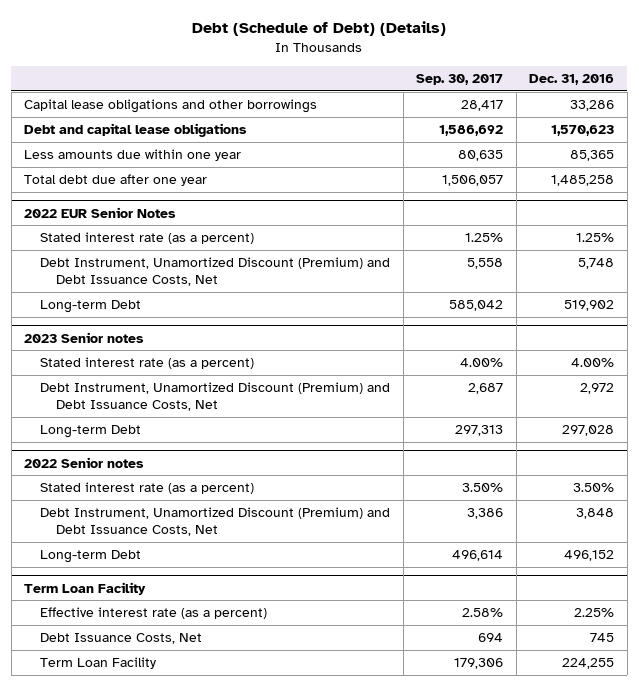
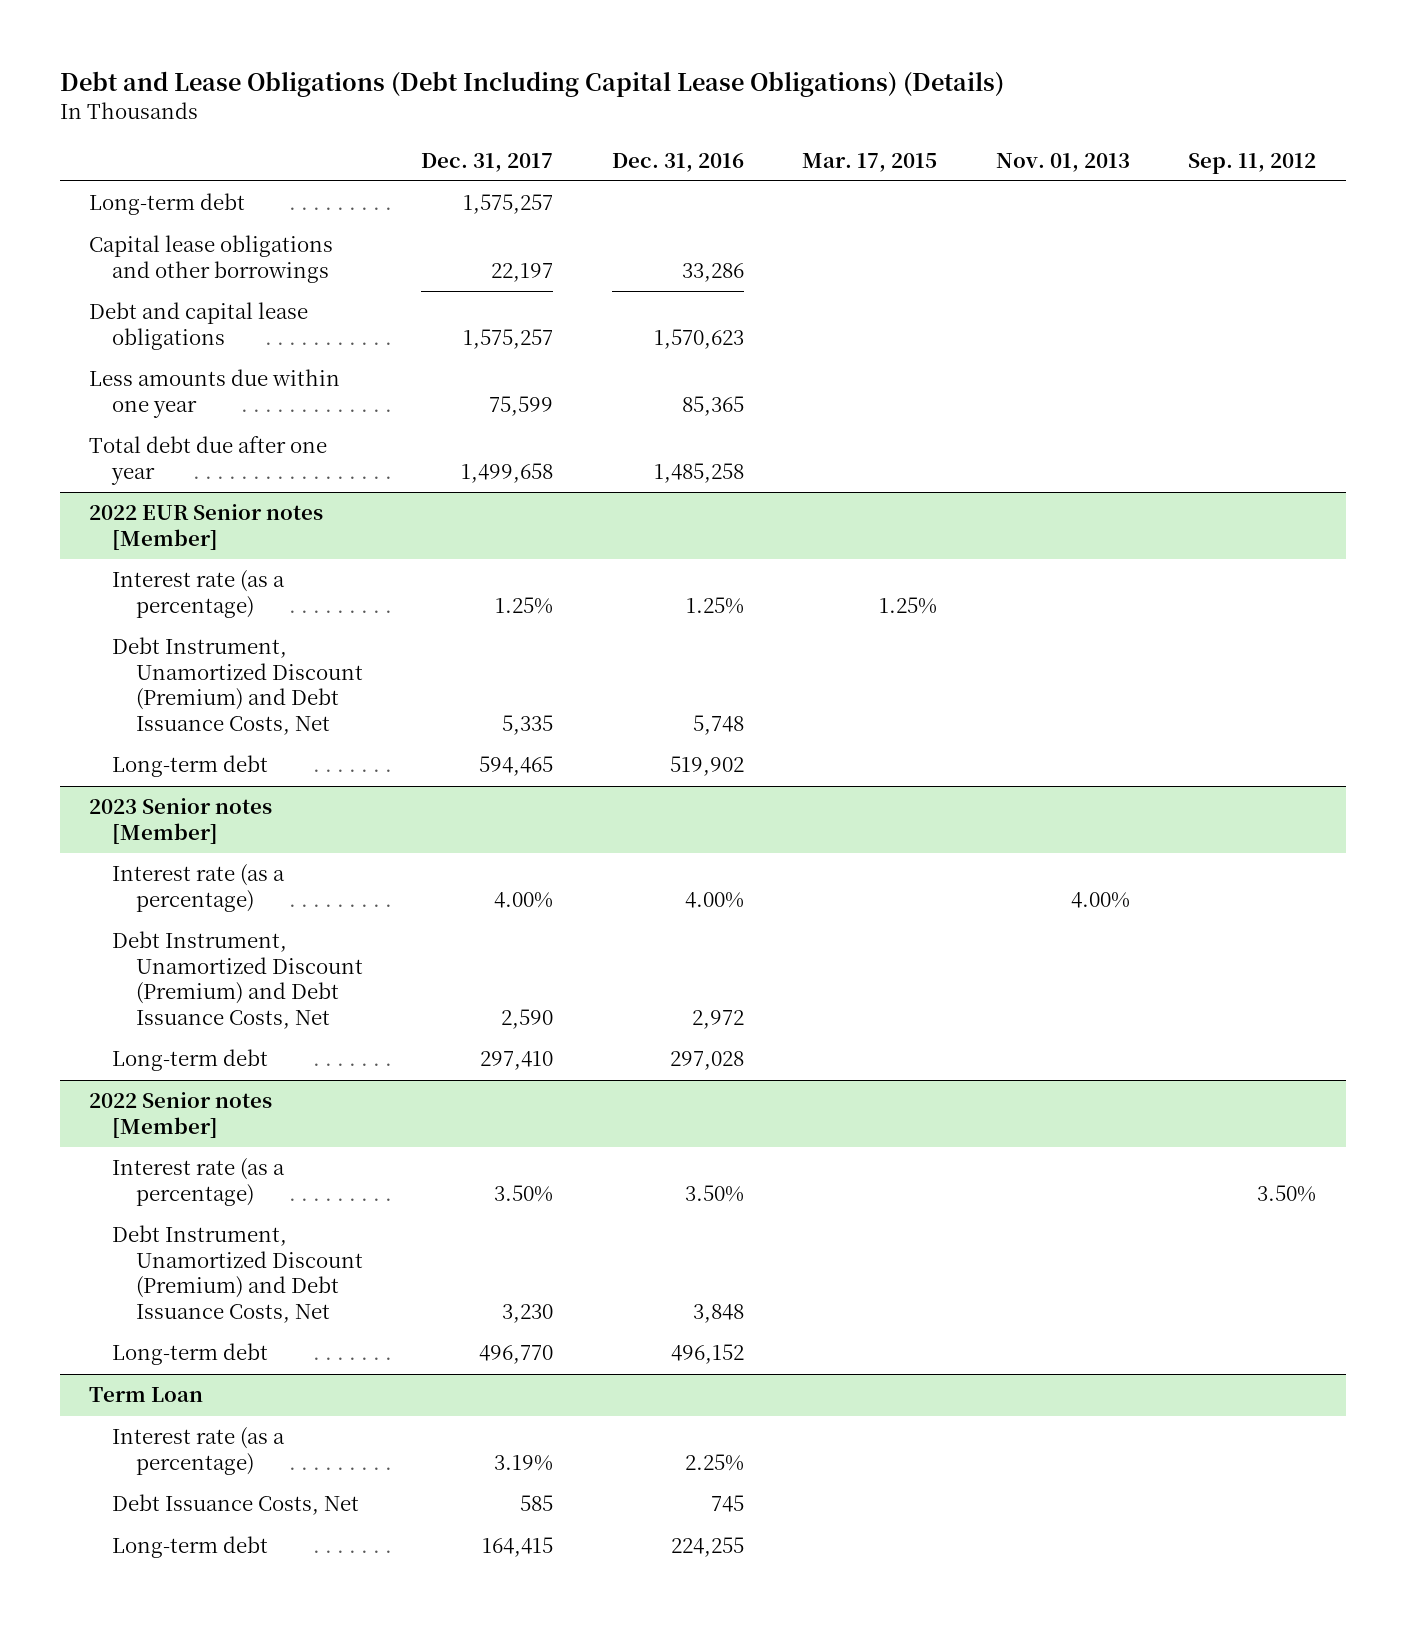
- Debt (Schedule of Debt) (Details)
+ Debt and Lease Obligations (Debt Including Capital Lease Obligations) (Details)
- | Sep. 30, 2017 | Dec. 31, 2016
+ | Dec. 31, 2017 | Dec. 31, 2016 | Mar. 17, 2015 | Nov. 01, 2013 | Sep. 11, 2012
+ Long-term debt | 1,575,257 | | | |
- 2022 EUR Senior Notes
- Stated interest rate (as a percent) | 1.25% | 1.25%
+ 2022 EUR Senior notes [Member]
+ Interest rate (as a percentage) | 1.25% | 1.25% | 1.25% | |
- Long-term Debt | 585,042 | 519,902
- 2023 Senior notes
- Stated interest rate (as a percent) | 4.00% | 4.00%
+ Long-term debt | 594,465 | 519,902 | | |
+ 2023 Senior notes [Member]
+ Interest rate (as a percentage) | 4.00% | 4.00% | | 4.00% |
- Long-term Debt | 297,313 | 297,028
- 2022 Senior notes
- Stated interest rate (as a percent) | 3.50% | 3.50%
+ Long-term debt | 297,410 | 297,028 | | |
+ 2022 Senior notes [Member]
+ Interest rate (as a percentage) | 3.50% | 3.50% | | | 3.50%
- Long-term Debt | 496,614 | 496,152
- Term Loan Facility
- Effective interest rate (as a percent) | 2.58% | 2.25%
+ Long-term debt | 496,770 | 496,152 | | |
+ Term Loan
+ Interest rate (as a percentage) | 3.19% | 2.25% | | |
- Term Loan Facility | 179,306 | 224,255
+ Long-term debt | 164,415 | 224,255 | | |

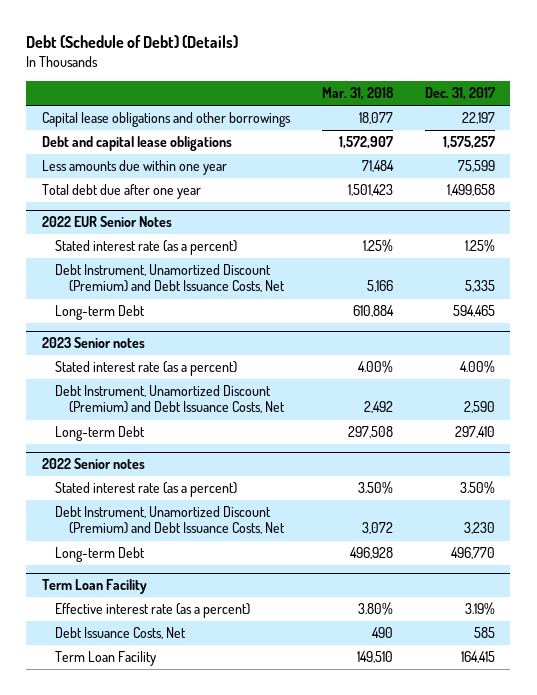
- Debt and Lease Obligations (Debt Including Capital Lease Obligations) (Details)
+ Debt (Schedule of Debt) (Details)
- | Dec. 31, 2017 | Dec. 31, 2016 | Mar. 17, 2015 | Nov. 01, 2013 | Sep. 11, 2012
+ | Mar. 31, 2018 | Dec. 31, 2017
- Long-term debt | 1,575,257 | | | |
- 2022 EUR Senior notes [Member]
- Interest rate (as a percentage) | 1.25% | 1.25% | 1.25% | |
+ 2022 EUR Senior Notes
+ Stated interest rate (as a percent) | 1.25% | 1.25%
- Long-term debt | 594,465 | 519,902 | | |
- 2023 Senior notes [Member]
- Interest rate (as a percentage) | 4.00% | 4.00% | | 4.00% |
+ Long-term Debt | 610,884 | 594,465
+ 2023 Senior notes
+ Stated interest rate (as a percent) | 4.00% | 4.00%
- Long-term debt | 297,410 | 297,028 | | |
- 2022 Senior notes [Member]
- Interest rate (as a percentage) | 3.50% | 3.50% | | | 3.50%
+ Long-term Debt | 297,508 | 297,410
+ 2022 Senior notes
+ Stated interest rate (as a percent) | 3.50% | 3.50%
- Long-term debt | 496,770 | 496,152 | | |
- Term Loan
- Interest rate (as a percentage) | 3.19% | 2.25% | | |
+ Long-term Debt | 496,928 | 496,770
+ Term Loan Facility
+ Effective interest rate (as a percent) | 3.80% | 3.19%
- Long-term debt | 164,415 | 224,255 | | |
+ Term Loan Facility | 149,510 | 164,415

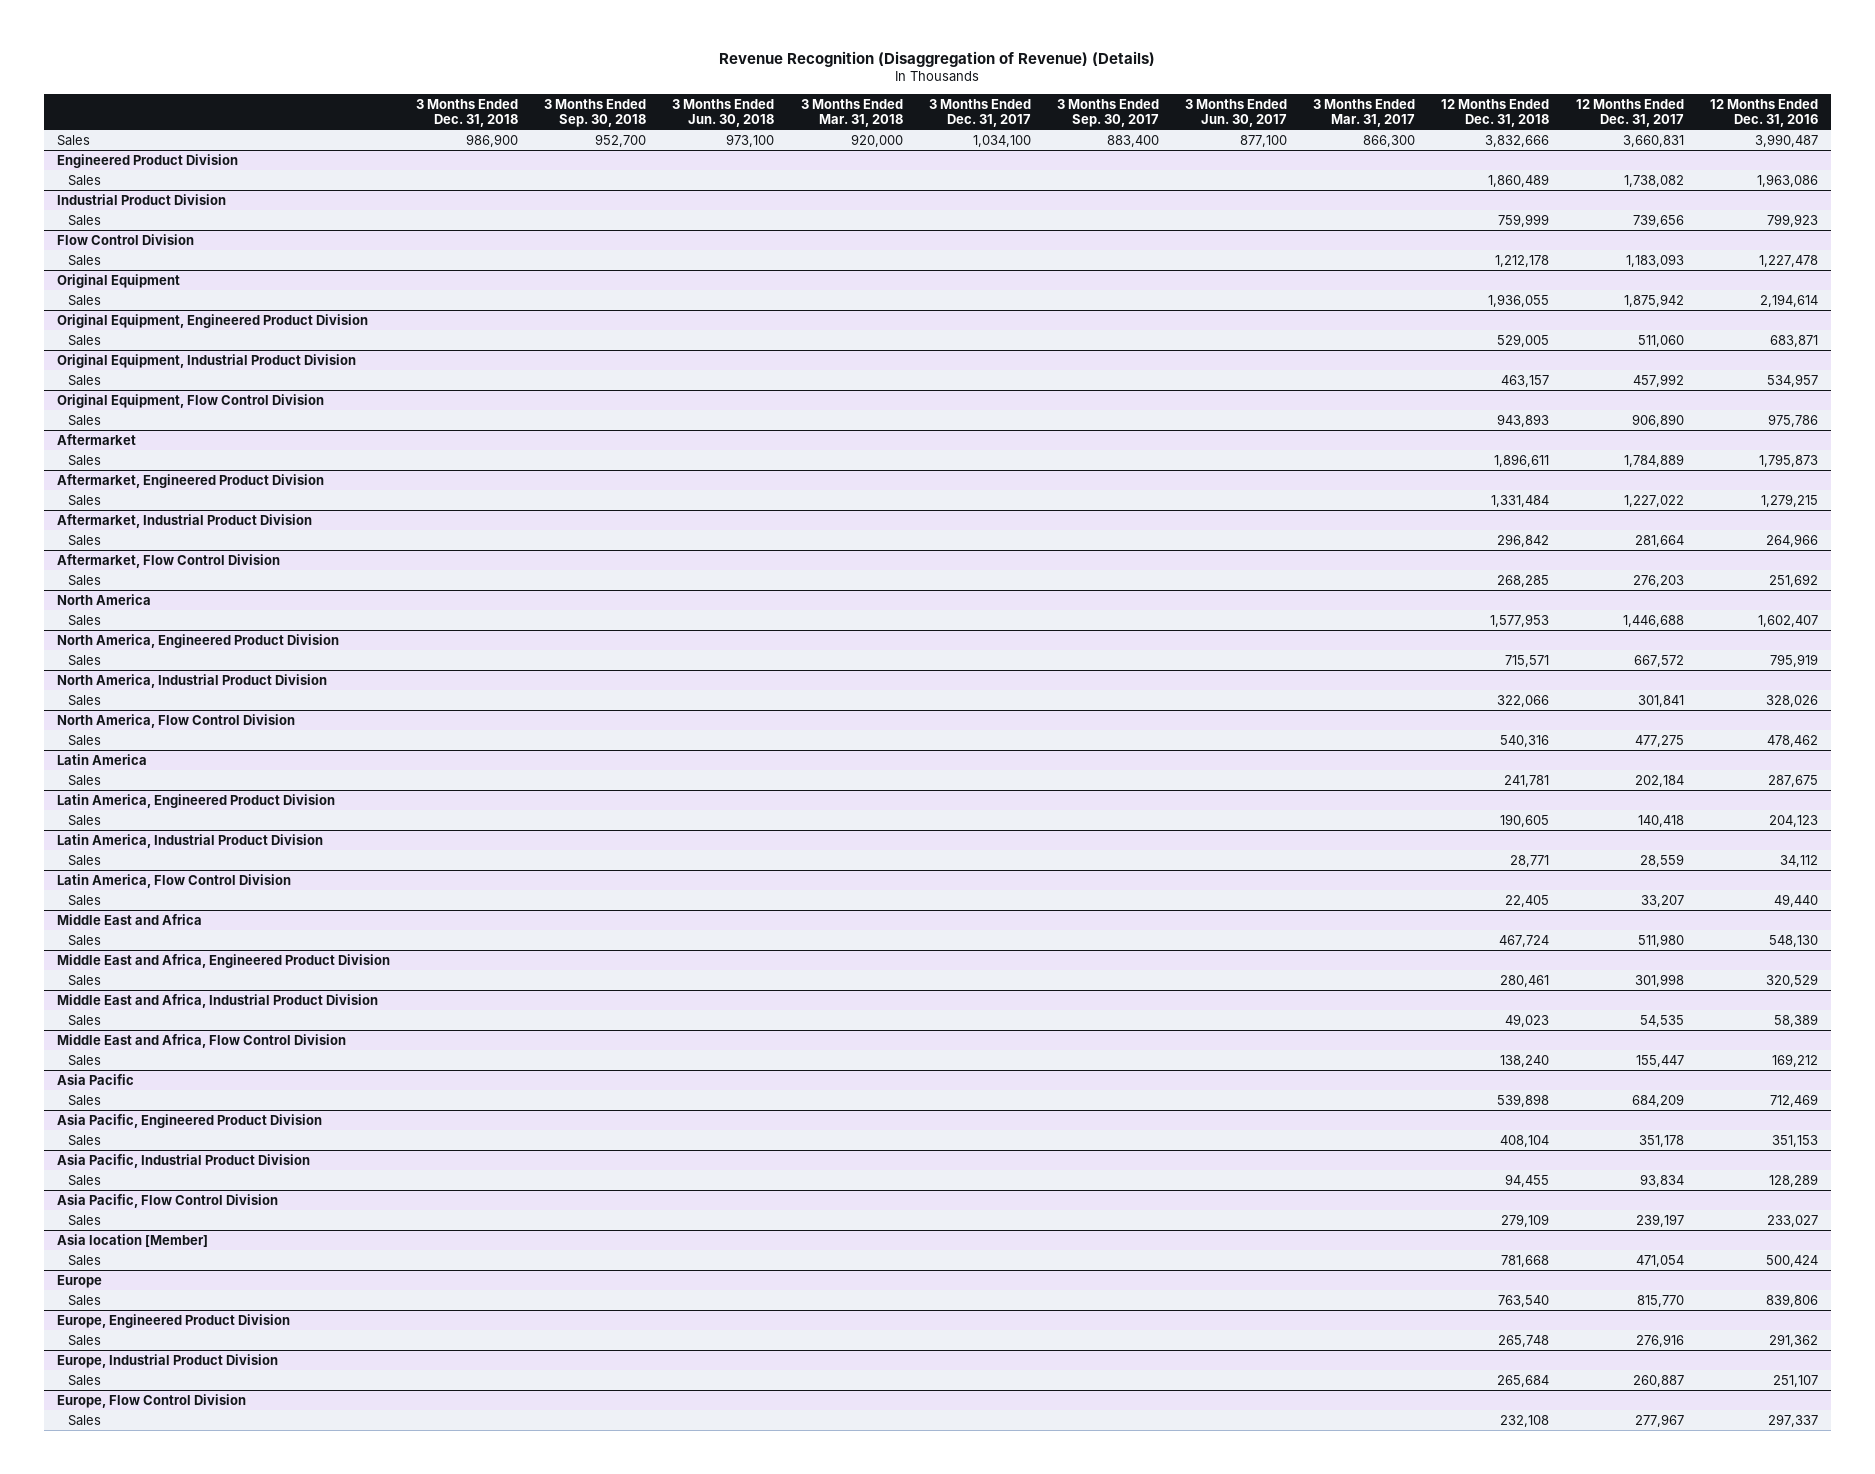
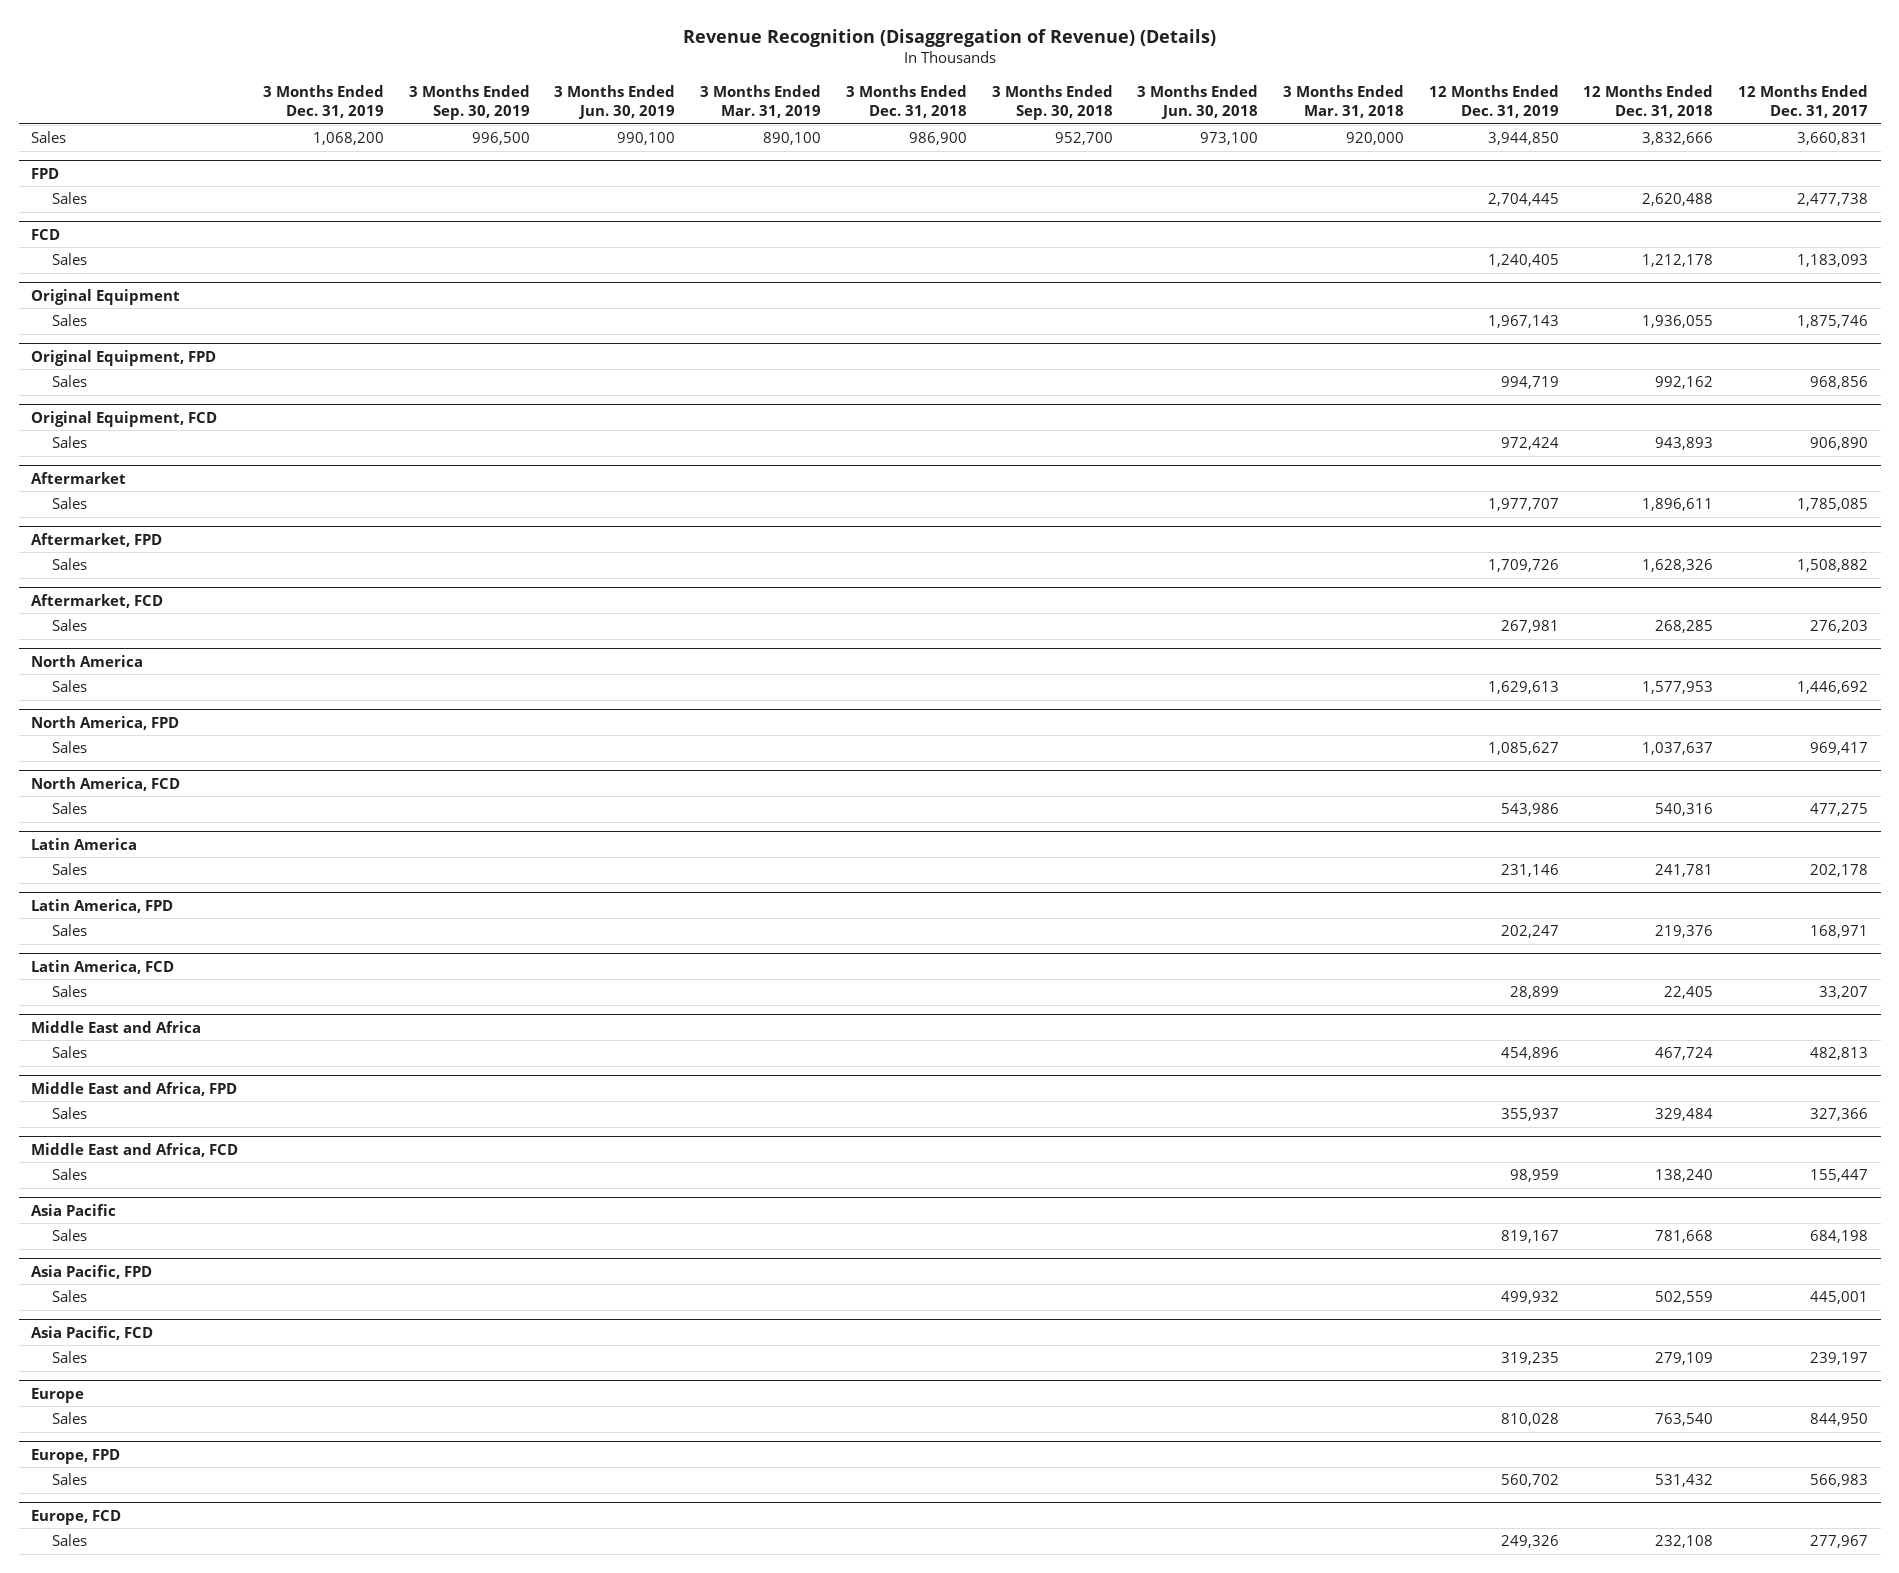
- | 3 Months Ended Dec. 31, 2018 | 3 Months Ended Sep. 30, 2018 | 3 Months Ended Jun. 30, 2018 | 3 Months Ended Mar. 31, 2018 | 3 Months Ended Dec. 31, 2017 | 3 Months Ended Sep. 30, 2017 | 3 Months Ended Jun. 30, 2017 | 3 Months Ended Mar. 31, 2017 | 12 Months Ended Dec. 31, 2018 | 12 Months Ended Dec. 31, 2017 | 12 Months Ended Dec. 31, 2016
+ | 3 Months Ended Dec. 31, 2019 | 3 Months Ended Sep. 30, 2019 | 3 Months Ended Jun. 30, 2019 | 3 Months Ended Mar. 31, 2019 | 3 Months Ended Dec. 31, 2018 | 3 Months Ended Sep. 30, 2018 | 3 Months Ended Jun. 30, 2018 | 3 Months Ended Mar. 31, 2018 | 12 Months Ended Dec. 31, 2019 | 12 Months Ended Dec. 31, 2018 | 12 Months Ended Dec. 31, 2017
- Engineered Product Division
- Sales | | | | | | | | | 1,860,489 | 1,738,082 | 1,963,086
- Industrial Product Division
- Sales | | | | | | | | | 759,999 | 739,656 | 799,923
- Flow Control Division
+ FPD
+ Sales | | | | | | | | | 2,704,445 | 2,620,488 | 2,477,738
+ FCD
@ Original Equipment
- Sales | | | | | | | | | 1,936,055 | 1,875,942 | 2,194,614
- Original Equipment, Engineered Product Division
- Sales | | | | | | | | | 529,005 | 511,060 | 683,871
- Original Equipment, Industrial Product Division
- Sales | | | | | | | | | 463,157 | 457,992 | 534,957
- Original Equipment, Flow Control Division
@ Original Equipment
+ Sales | | | | | | | | | 1,967,143 | 1,936,055 | 1,875,746
+ Original Equipment, FPD
+ Sales | | | | | | | | | 994,719 | 992,162 | 968,856
+ Original Equipment, FCD
@ Aftermarket
- Sales | | | | | | | | | 1,896,611 | 1,784,889 | 1,795,873
- Aftermarket, Engineered Product Division
- Sales | | | | | | | | | 1,331,484 | 1,227,022 | 1,279,215
- Aftermarket, Industrial Product Division
- Sales | | | | | | | | | 296,842 | 281,664 | 264,966
- Aftermarket, Flow Control Division
@ Aftermarket
+ Sales | | | | | | | | | 1,977,707 | 1,896,611 | 1,785,085
+ Aftermarket, FPD
+ Sales | | | | | | | | | 1,709,726 | 1,628,326 | 1,508,882
+ Aftermarket, FCD
@ North America
- Sales | | | | | | | | | 1,577,953 | 1,446,688 | 1,602,407
- North America, Engineered Product Division
- Sales | | | | | | | | | 715,571 | 667,572 | 795,919
- North America, Industrial Product Division
- Sales | | | | | | | | | 322,066 | 301,841 | 328,026
- North America, Flow Control Division
@ North America
+ Sales | | | | | | | | | 1,629,613 | 1,577,953 | 1,446,692
+ North America, FPD
+ Sales | | | | | | | | | 1,085,627 | 1,037,637 | 969,417
+ North America, FCD
@ Latin America
- Sales | | | | | | | | | 241,781 | 202,184 | 287,675
- Latin America, Engineered Product Division
- Sales | | | | | | | | | 190,605 | 140,418 | 204,123
- Latin America, Industrial Product Division
- Sales | | | | | | | | | 28,771 | 28,559 | 34,112
- Latin America, Flow Control Division
@ Latin America
+ Sales | | | | | | | | | 231,146 | 241,781 | 202,178
+ Latin America, FPD
+ Sales | | | | | | | | | 202,247 | 219,376 | 168,971
+ Latin America, FCD
@ Middle East and Africa
- Sales | | | | | | | | | 467,724 | 511,980 | 548,130
- Middle East and Africa, Engineered Product Division
- Sales | | | | | | | | | 280,461 | 301,998 | 320,529
- Middle East and Africa, Industrial Product Division
- Sales | | | | | | | | | 49,023 | 54,535 | 58,389
- Middle East and Africa, Flow Control Division
@ Middle East and Africa
+ Sales | | | | | | | | | 454,896 | 467,724 | 482,813
+ Middle East and Africa, FPD
+ Sales | | | | | | | | | 355,937 | 329,484 | 327,366
+ Middle East and Africa, FCD
@ Asia Pacific
- Sales | | | | | | | | | 539,898 | 684,209 | 712,469
- Asia Pacific, Engineered Product Division
- Sales | | | | | | | | | 408,104 | 351,178 | 351,153
- Asia Pacific, Industrial Product Division
- Sales | | | | | | | | | 94,455 | 93,834 | 128,289
- Asia Pacific, Flow Control Division
@ Asia Pacific
+ Sales | | | | | | | | | 819,167 | 781,668 | 684,198
+ Asia Pacific, FPD
+ Sales | | | | | | | | | 499,932 | 502,559 | 445,001
+ Asia Pacific, FCD
- Asia location [Member]
- Sales | | | | | | | | | 781,668 | 471,054 | 500,424
@ Europe
- Sales | | | | | | | | | 763,540 | 815,770 | 839,806
- Europe, Engineered Product Division
- Sales | | | | | | | | | 265,748 | 276,916 | 291,362
- Europe, Industrial Product Division
- Sales | | | | | | | | | 265,684 | 260,887 | 251,107
- Europe, Flow Control Division
@ Europe
+ Sales | | | | | | | | | 810,028 | 763,540 | 844,950
+ Europe, FPD
+ Sales | | | | | | | | | 560,702 | 531,432 | 566,983
+ Europe, FCD

